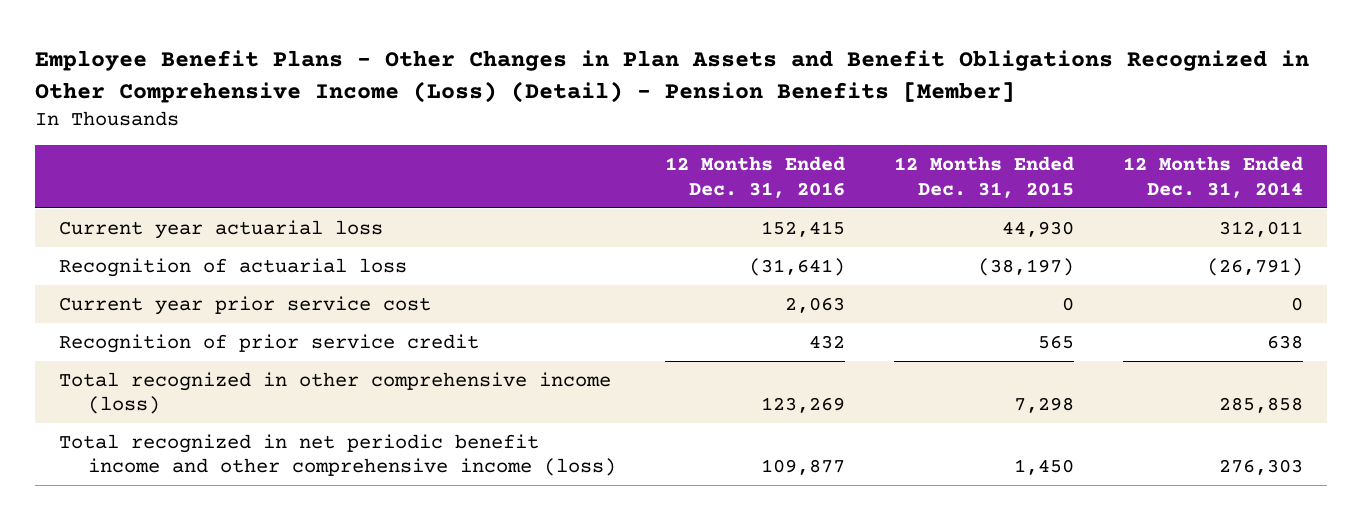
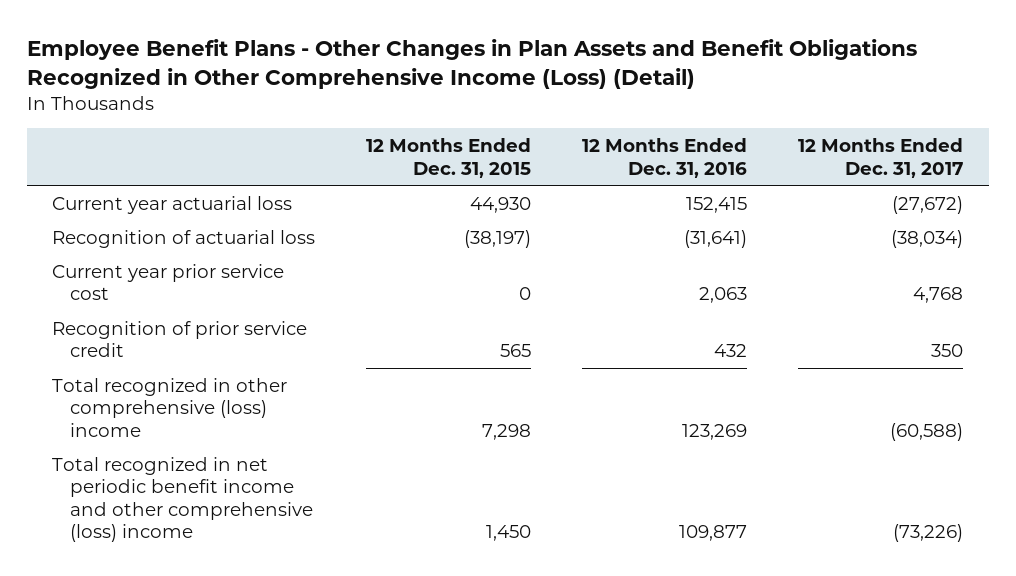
- Employee Benefit Plans - Other Changes in Plan Assets and Benefit Obligations Recognized in Other Comprehensive Income (Loss) (Detail) - Pension Benefits [Member]
+ Employee Benefit Plans - Other Changes in Plan Assets and Benefit Obligations Recognized in Other Comprehensive Income (Loss) (Detail)
- | 12 Months Ended Dec. 31, 2016 | 12 Months Ended Dec. 31, 2015 | 12 Months Ended Dec. 31, 2014
+ | 12 Months Ended Dec. 31, 2015 | 12 Months Ended Dec. 31, 2016 | 12 Months Ended Dec. 31, 2017
- Total recognized in other comprehensive income (loss) | 123,269 | 7,298 | 285,858
- Total recognized in net periodic benefit income and other comprehensive income (loss) | 109,877 | 1,450 | 276,303
+ Total recognized in other comprehensive (loss) income | 7,298 | 123,269 | (60,588)
+ Total recognized in net periodic benefit income and other comprehensive (loss) income | 1,450 | 109,877 | (73,226)

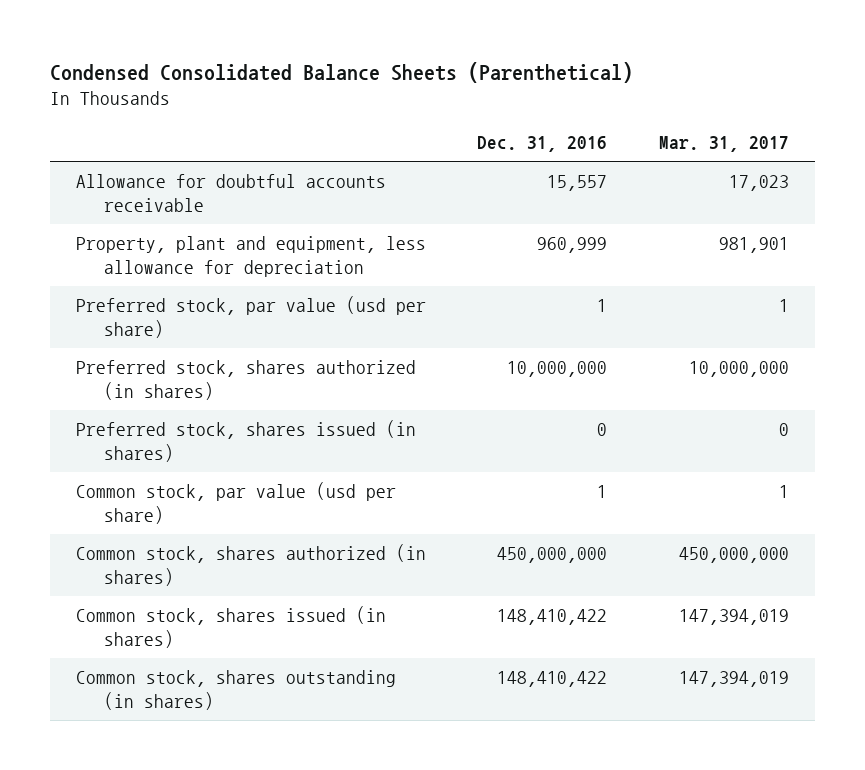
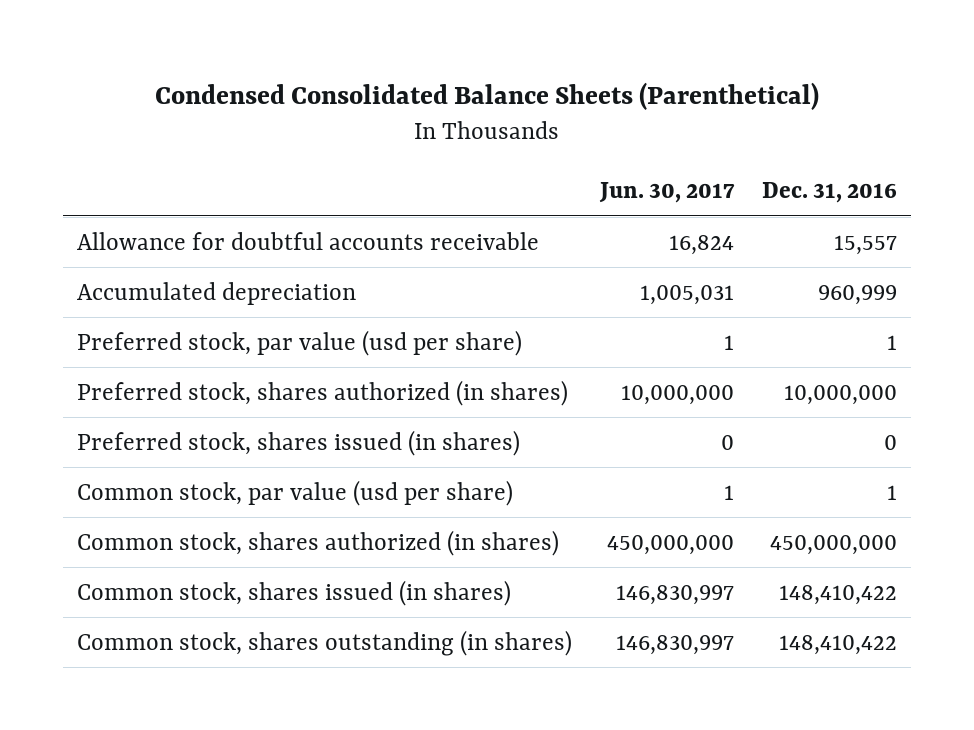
- | Dec. 31, 2016 | Mar. 31, 2017
+ | Jun. 30, 2017 | Dec. 31, 2016
- Property, plant and equipment, less allowance for depreciation | 960,999 | 981,901
+ Accumulated depreciation | 1,005,031 | 960,999

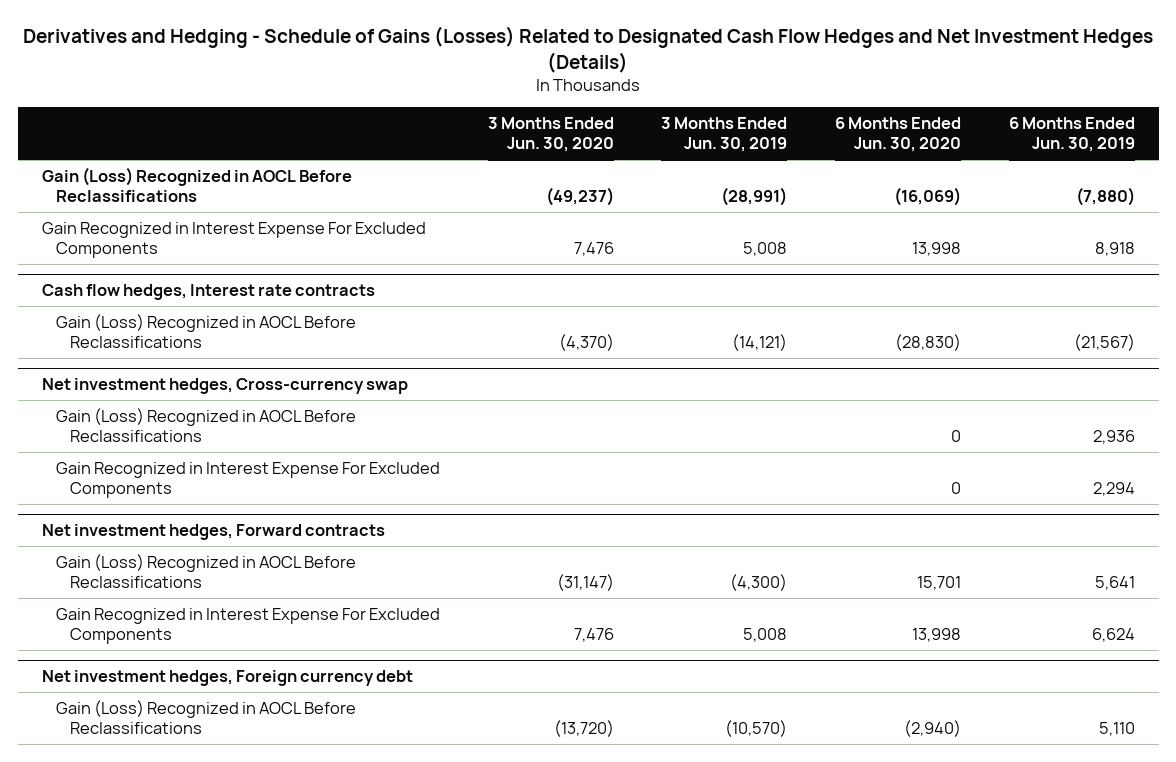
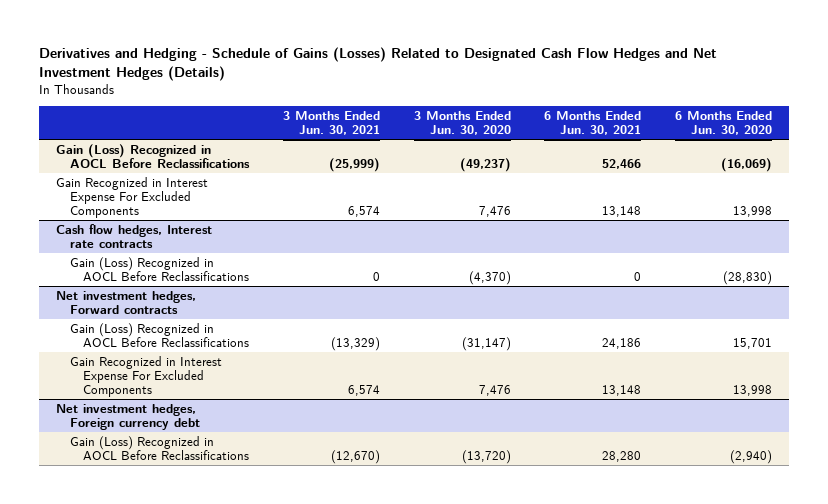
- | 3 Months Ended Jun. 30, 2020 | 3 Months Ended Jun. 30, 2019 | 6 Months Ended Jun. 30, 2020 | 6 Months Ended Jun. 30, 2019
+ | 3 Months Ended Jun. 30, 2021 | 3 Months Ended Jun. 30, 2020 | 6 Months Ended Jun. 30, 2021 | 6 Months Ended Jun. 30, 2020
- Net investment hedges, Cross-currency swap
- Gain (Loss) Recognized in AOCL Before Reclassifications | | | 0 | 2,936
- Gain Recognized in Interest Expense For Excluded Components | | | 0 | 2,294

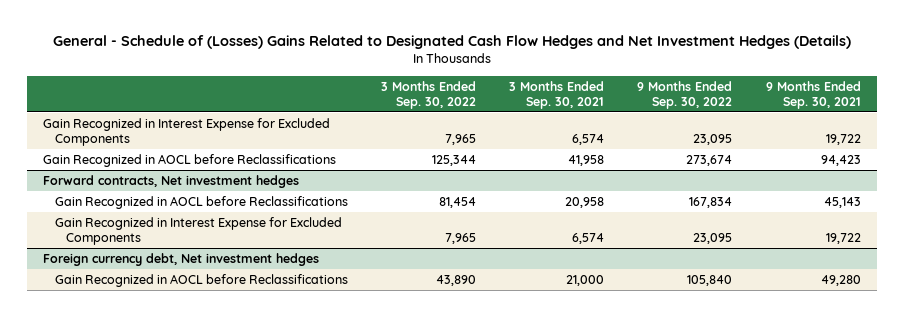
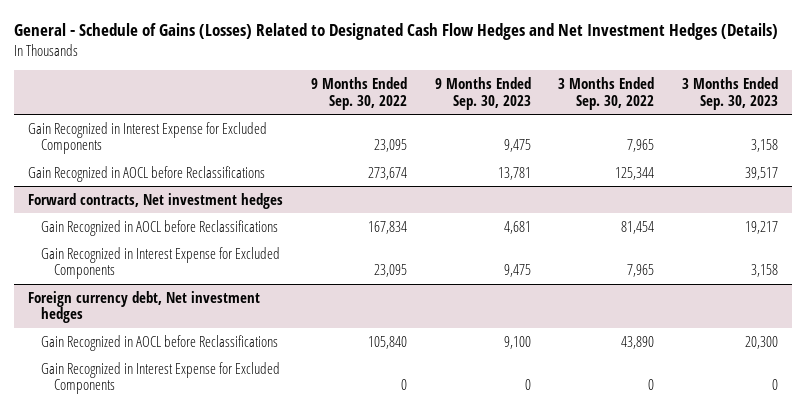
- General - Schedule of (Losses) Gains Related to Designated Cash Flow Hedges and Net Investment Hedges (Details)
+ General - Schedule of Gains (Losses) Related to Designated Cash Flow Hedges and Net Investment Hedges (Details)
- | 3 Months Ended Sep. 30, 2022 | 3 Months Ended Sep. 30, 2021 | 9 Months Ended Sep. 30, 2022 | 9 Months Ended Sep. 30, 2021
+ | 9 Months Ended Sep. 30, 2022 | 9 Months Ended Sep. 30, 2023 | 3 Months Ended Sep. 30, 2022 | 3 Months Ended Sep. 30, 2023
@ Foreign currency debt, Net investment hedges
+ Gain Recognized in Interest Expense for Excluded Components | 0 | 0 | 0 | 0

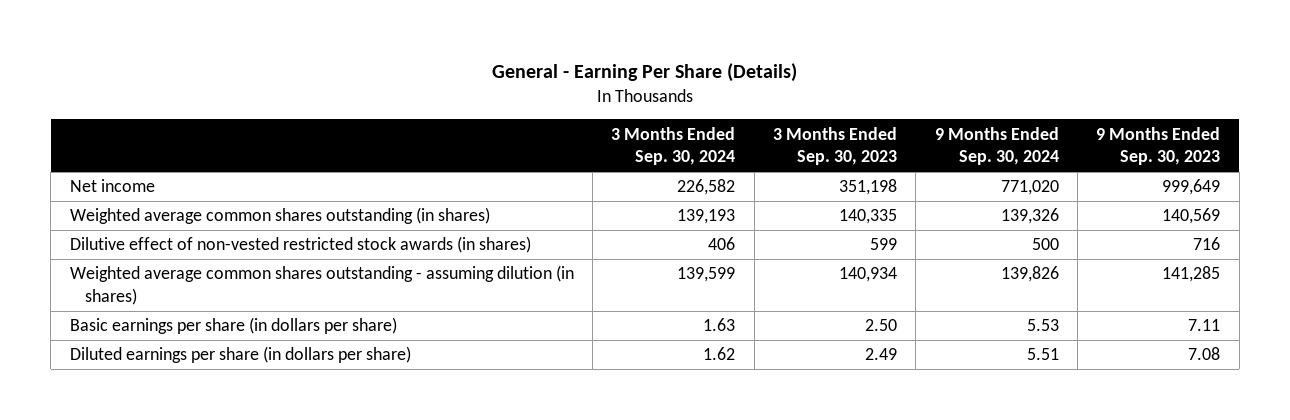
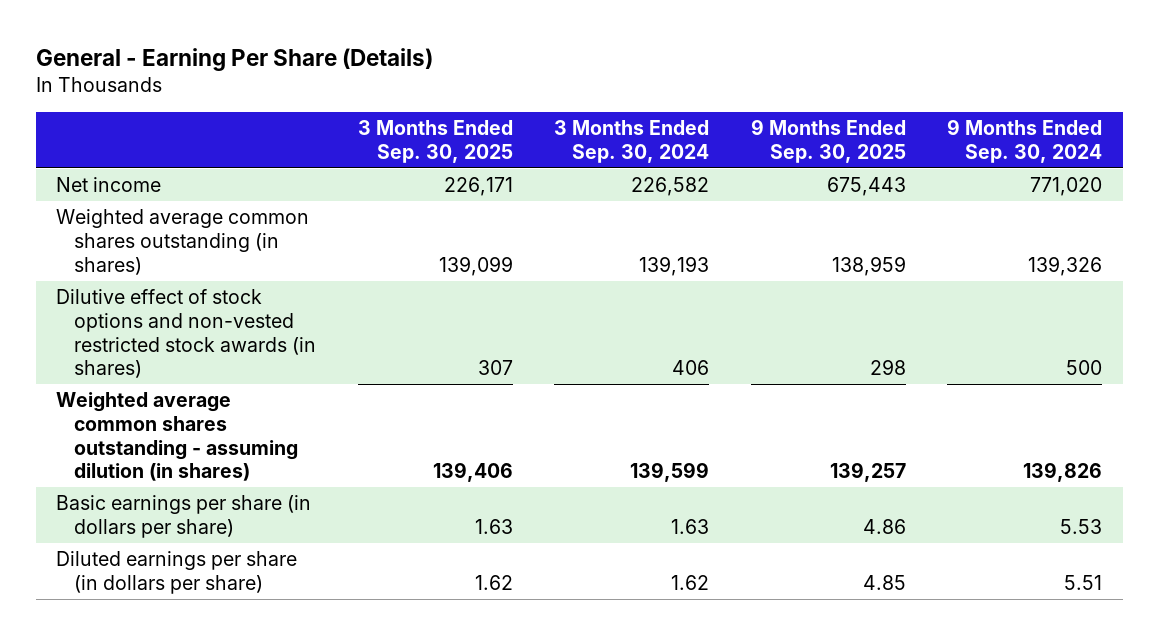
- | 3 Months Ended Sep. 30, 2024 | 3 Months Ended Sep. 30, 2023 | 9 Months Ended Sep. 30, 2024 | 9 Months Ended Sep. 30, 2023
+ | 3 Months Ended Sep. 30, 2025 | 3 Months Ended Sep. 30, 2024 | 9 Months Ended Sep. 30, 2025 | 9 Months Ended Sep. 30, 2024
- Dilutive effect of non-vested restricted stock awards (in shares) | 406 | 599 | 500 | 716
+ Dilutive effect of stock options and non-vested restricted stock awards (in shares) | 307 | 406 | 298 | 500

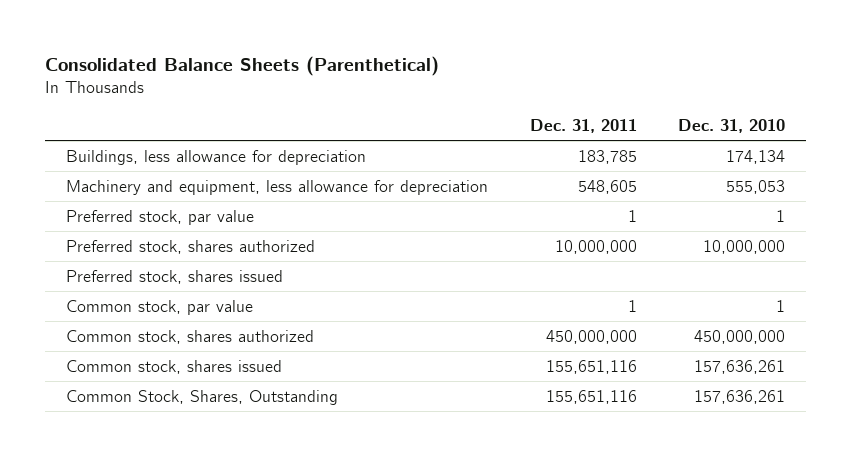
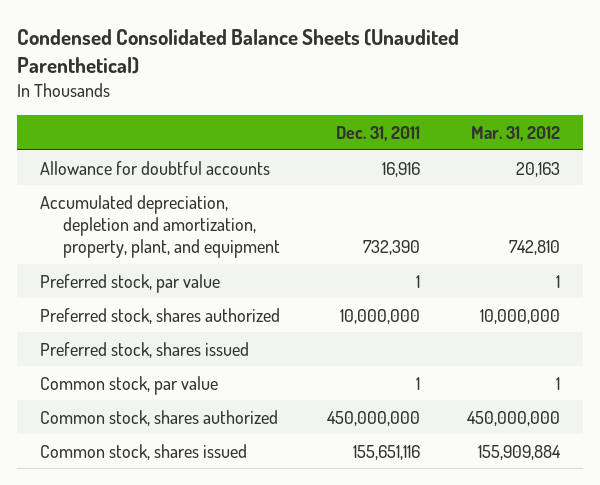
- Consolidated Balance Sheets (Parenthetical)
+ Condensed Consolidated Balance Sheets (Unaudited Parenthetical)
- | Dec. 31, 2011 | Dec. 31, 2010
+ | Dec. 31, 2011 | Mar. 31, 2012
- Buildings, less allowance for depreciation | 183,785 | 174,134
- Machinery and equipment, less allowance for depreciation | 548,605 | 555,053
+ Allowance for doubtful accounts | 16,916 | 20,163
+ Accumulated depreciation, depletion and amortization, property, plant, and equipment | 732,390 | 742,810
- Common Stock, Shares, Outstanding | 155,651,116 | 157,636,261

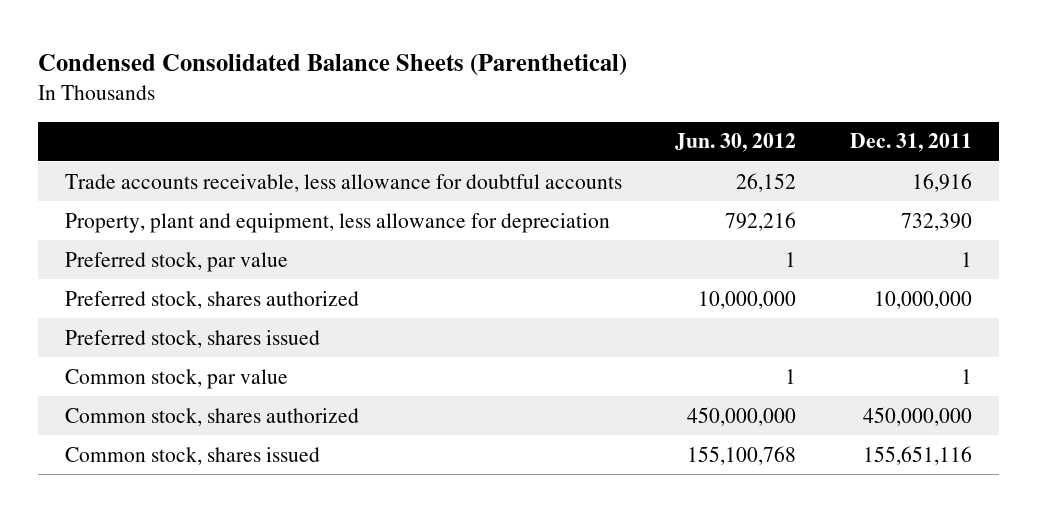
- Condensed Consolidated Balance Sheets (Unaudited Parenthetical)
+ Condensed Consolidated Balance Sheets (Parenthetical)
- | Dec. 31, 2011 | Mar. 31, 2012
+ | Jun. 30, 2012 | Dec. 31, 2011
- Allowance for doubtful accounts | 16,916 | 20,163
- Accumulated depreciation, depletion and amortization, property, plant, and equipment | 732,390 | 742,810
+ Trade accounts receivable, less allowance for doubtful accounts | 26,152 | 16,916
+ Property, plant and equipment, less allowance for depreciation | 792,216 | 732,390

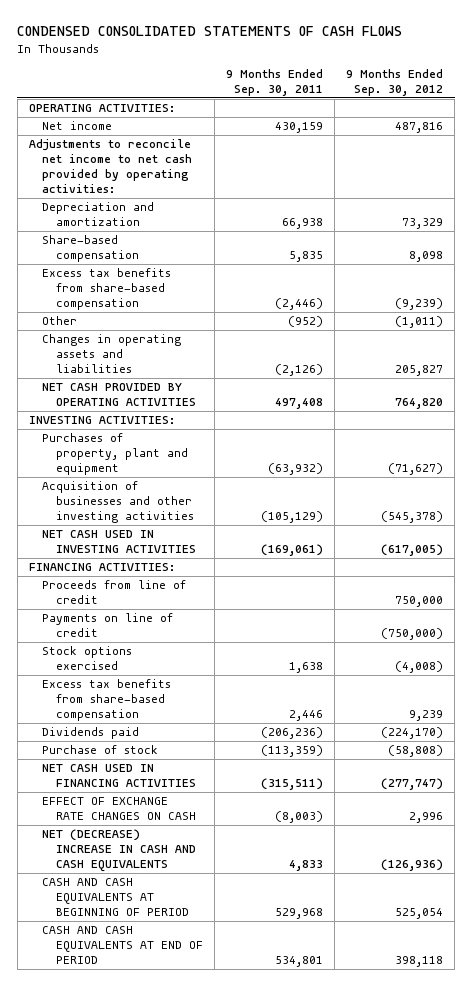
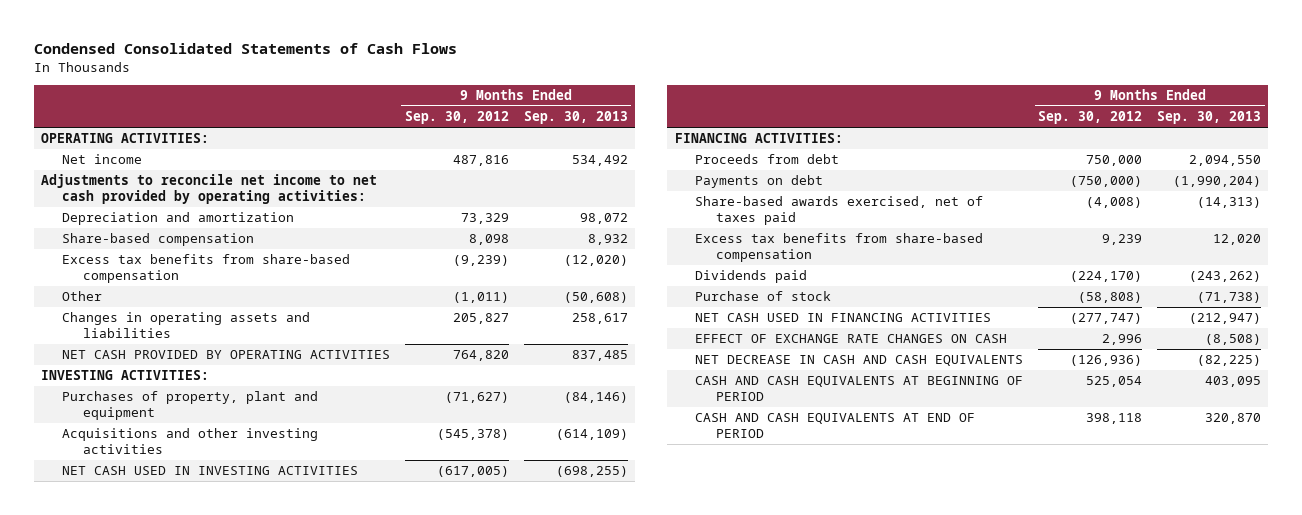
- CONDENSED CONSOLIDATED STATEMENTS OF CASH FLOWS
+ Condensed Consolidated Statements of Cash Flows
- | 9 Months Ended Sep. 30, 2011 | 9 Months Ended Sep. 30, 2012
+ | 9 Months Ended Sep. 30, 2012 | 9 Months Ended Sep. 30, 2013
- Acquisition of businesses and other investing activities | (105,129) | (545,378)
+ Acquisitions and other investing activities | (545,378) | (614,109)
- Proceeds from line of credit | | 750,000
- Payments on line of credit | | (750,000)
- Stock options exercised | 1,638 | (4,008)
+ Proceeds from debt | 750,000 | 2,094,550
+ Payments on debt | (750,000) | (1,990,204)
+ Share-based awards exercised, net of taxes paid | (4,008) | (14,313)
- NET (DECREASE) INCREASE IN CASH AND CASH EQUIVALENTS | 4,833 | (126,936)
+ NET DECREASE IN CASH AND CASH EQUIVALENTS | (126,936) | (82,225)

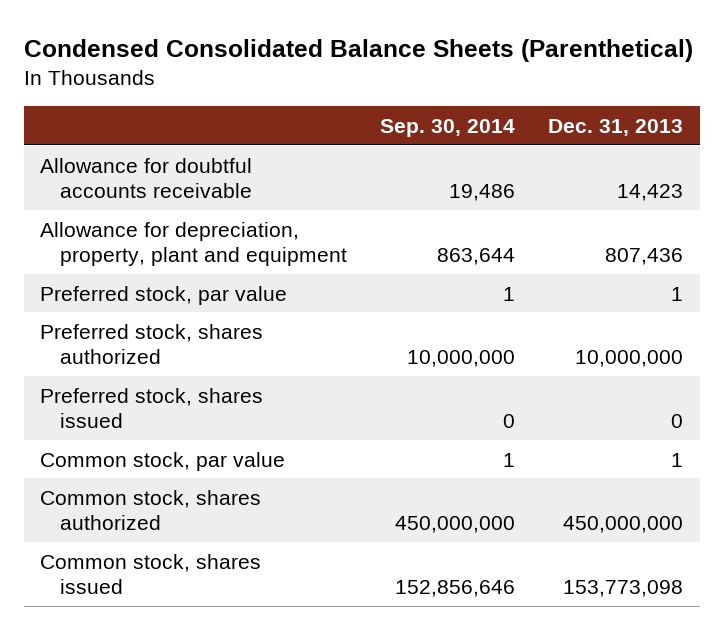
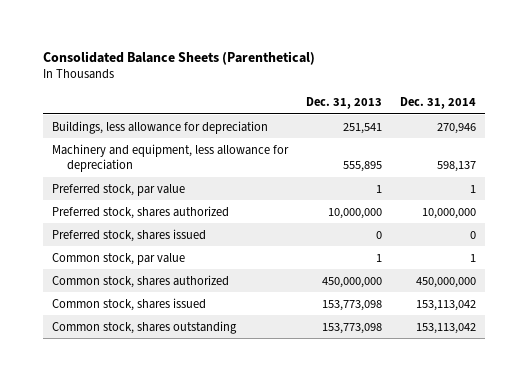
- Condensed Consolidated Balance Sheets (Parenthetical)
+ Consolidated Balance Sheets (Parenthetical)
- | Sep. 30, 2014 | Dec. 31, 2013
+ | Dec. 31, 2013 | Dec. 31, 2014
- Allowance for doubtful accounts receivable | 19,486 | 14,423
- Allowance for depreciation, property, plant and equipment | 863,644 | 807,436
+ Buildings, less allowance for depreciation | 251,541 | 270,946
+ Machinery and equipment, less allowance for depreciation | 555,895 | 598,137
+ Common stock, shares outstanding | 153,773,098 | 153,113,042

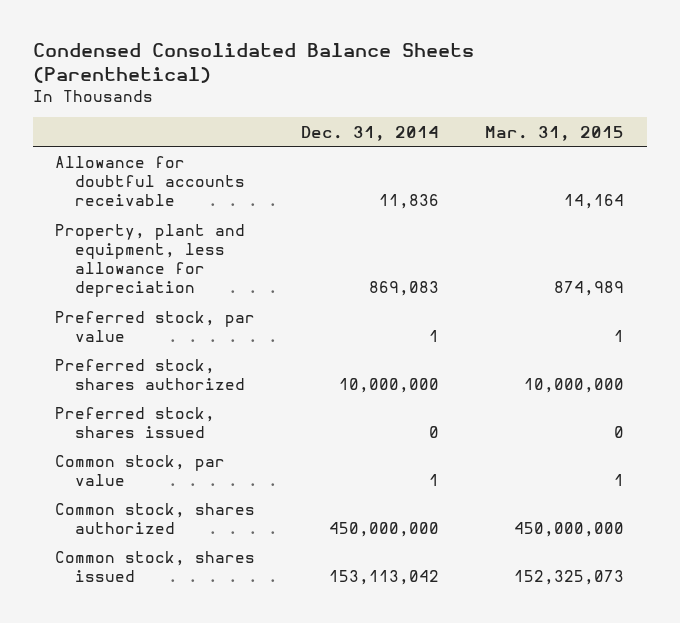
- Consolidated Balance Sheets (Parenthetical)
+ Condensed Consolidated Balance Sheets (Parenthetical)
- | Dec. 31, 2013 | Dec. 31, 2014
+ | Dec. 31, 2014 | Mar. 31, 2015
- Buildings, less allowance for depreciation | 251,541 | 270,946
- Machinery and equipment, less allowance for depreciation | 555,895 | 598,137
+ Allowance for doubtful accounts receivable | 11,836 | 14,164
+ Property, plant and equipment, less allowance for depreciation | 869,083 | 874,989
- Common stock, shares outstanding | 153,773,098 | 153,113,042

